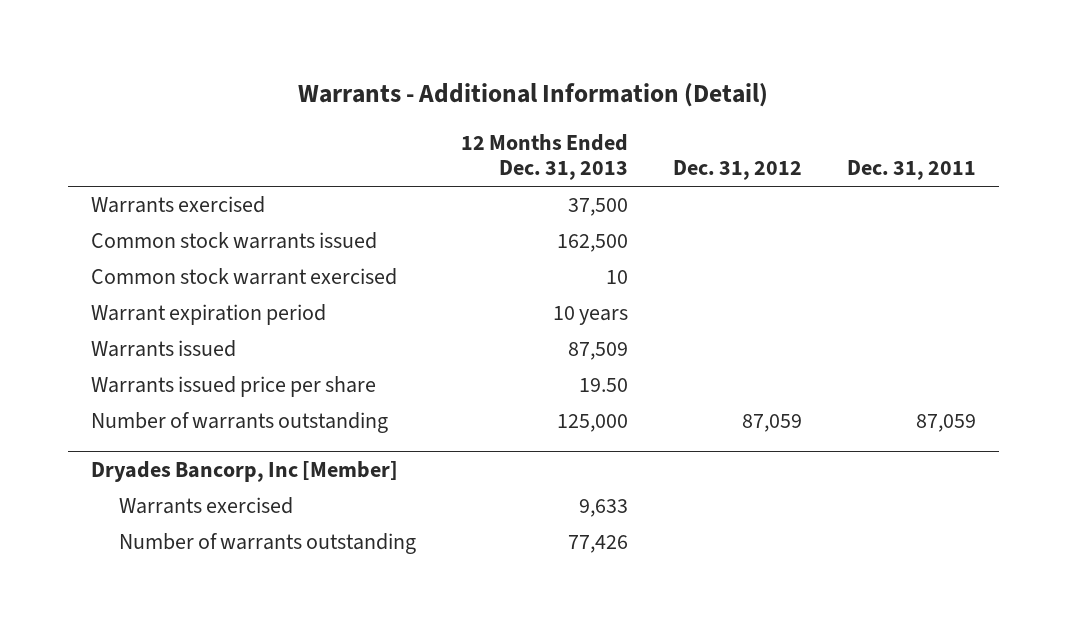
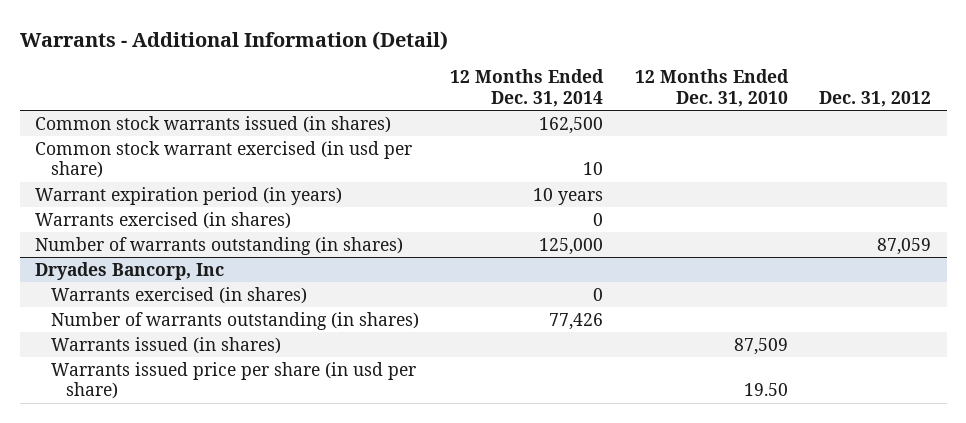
- | 12 Months Ended Dec. 31, 2013 | Dec. 31, 2012 | Dec. 31, 2011
+ | 12 Months Ended Dec. 31, 2014 | 12 Months Ended Dec. 31, 2010 | Dec. 31, 2012
- Warrants exercised | 37,500 | |
- Common stock warrants issued | 162,500 | |
- Common stock warrant exercised | 10 | |
- Warrant expiration period | 10 years | |
- Warrants issued | 87,509 | |
- Warrants issued price per share | 19.50 | |
- Number of warrants outstanding | 125,000 | 87,059 | 87,059
- Dryades Bancorp, Inc [Member]
- Warrants exercised | 9,633 | |
- Number of warrants outstanding | 77,426 | |
+ Common stock warrants issued (in shares) | 162,500 | |
+ Common stock warrant exercised (in usd per share) | 10 | |
+ Warrant expiration period (in years) | 10 years | |
+ Warrants exercised (in shares) | 0 | |
+ Number of warrants outstanding (in shares) | 125,000 | | 87,059
+ Dryades Bancorp, Inc
+ Warrants exercised (in shares) | 0 | |
+ Number of warrants outstanding (in shares) | 77,426 | |
+ Warrants issued (in shares) | | 87,509 |
+ Warrants issued price per share (in usd per share) | | 19.50 |

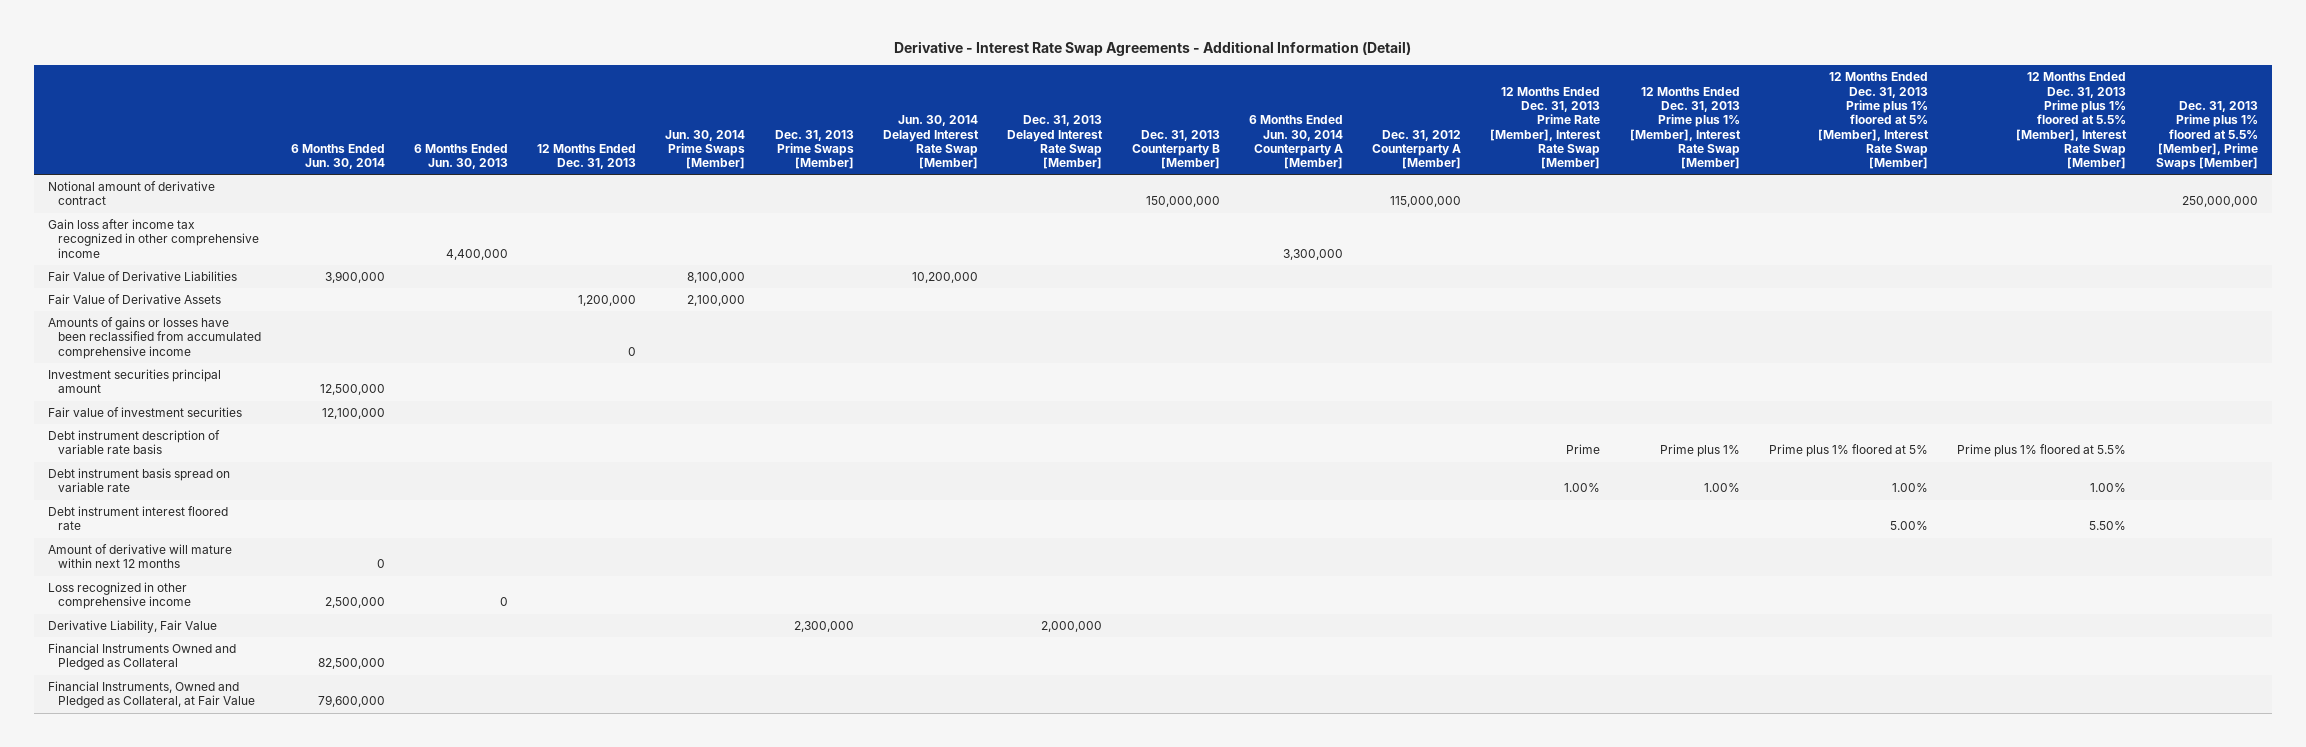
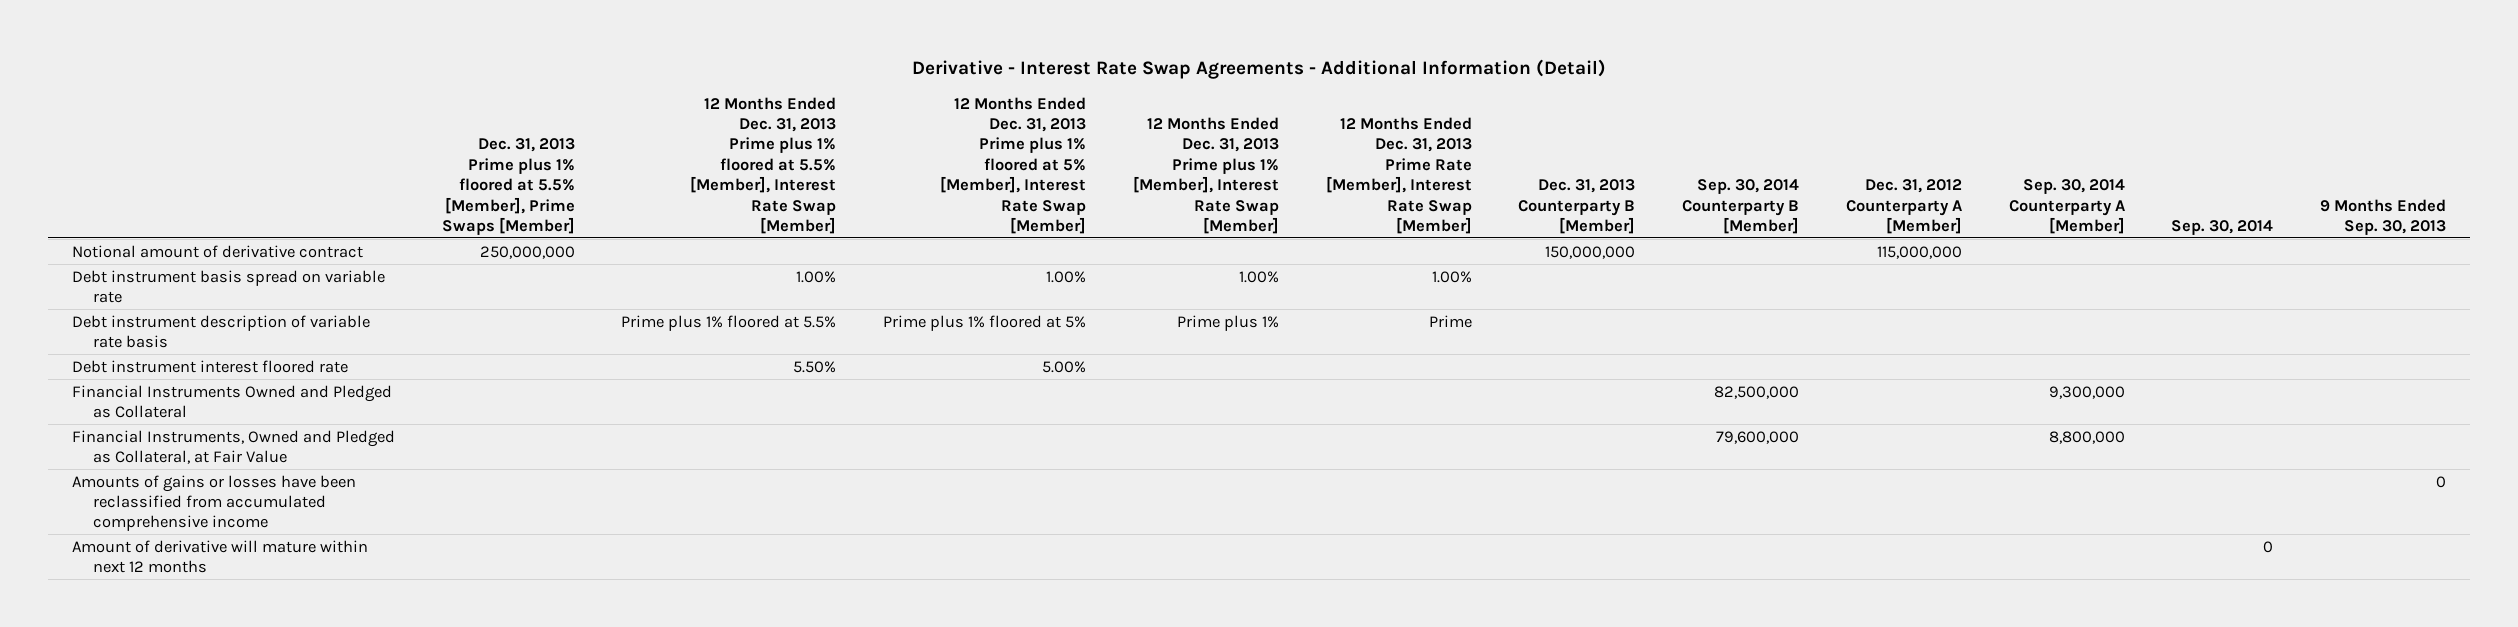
- | 6 Months Ended Jun. 30, 2014 | 6 Months Ended Jun. 30, 2013 | 12 Months Ended Dec. 31, 2013 | Jun. 30, 2014 Prime Swaps [Member] | Dec. 31, 2013 Prime Swaps [Member] | Jun. 30, 2014 Delayed Interest Rate Swap [Member] | Dec. 31, 2013 Delayed Interest Rate Swap [Member] | Dec. 31, 2013 Counterparty B [Member] | 6 Months Ended Jun. 30, 2014 Counterparty A [Member] | Dec. 31, 2012 Counterparty A [Member] | 12 Months Ended Dec. 31, 2013 Prime Rate [Member], Interest Rate Swap [Member] | 12 Months Ended Dec. 31, 2013 Prime plus 1% [Member], Interest Rate Swap [Member] | 12 Months Ended Dec. 31, 2013 Prime plus 1% floored at 5% [Member], Interest Rate Swap [Member] | 12 Months Ended Dec. 31, 2013 Prime plus 1% floored at 5.5% [Member], Interest Rate Swap [Member] | Dec. 31, 2013 Prime plus 1% floored at 5.5% [Member], Prime Swaps [Member]
+ | Dec. 31, 2013 Prime plus 1% floored at 5.5% [Member], Prime Swaps [Member] | 12 Months Ended Dec. 31, 2013 Prime plus 1% floored at 5.5% [Member], Interest Rate Swap [Member] | 12 Months Ended Dec. 31, 2013 Prime plus 1% floored at 5% [Member], Interest Rate Swap [Member] | 12 Months Ended Dec. 31, 2013 Prime plus 1% [Member], Interest Rate Swap [Member] | 12 Months Ended Dec. 31, 2013 Prime Rate [Member], Interest Rate Swap [Member] | Dec. 31, 2013 Counterparty B [Member] | Sep. 30, 2014 Counterparty B [Member] | Dec. 31, 2012 Counterparty A [Member] | Sep. 30, 2014 Counterparty A [Member] | Sep. 30, 2014 | 9 Months Ended Sep. 30, 2013
- Gain loss after income tax recognized in other comprehensive income | | 4,400,000 | | | | | | | 3,300,000 | | | | | |
- Fair Value of Derivative Liabilities | 3,900,000 | | | 8,100,000 | | 10,200,000 | | | | | | | | |
- Fair Value of Derivative Assets | | | 1,200,000 | 2,100,000 | | | | | | | | | | |
- Investment securities principal amount | 12,500,000 | | | | | | | | | | | | | |
- Fair value of investment securities | 12,100,000 | | | | | | | | | | | | | |
moved down: Debt instrument description of variable rate basis | | Prime plus 1% floored at 5.5% | Prime plus 1% floored at 5% | Prime plus 1% | Prime | | | | | |
- Loss recognized in other comprehensive income | 2,500,000 | 0 | | | | | | | | | | | | |
- Derivative Liability, Fair Value | | | | | 2,300,000 | | 2,000,000 | | | | | | | |
moved down: Amounts of gains or losses have been reclassified from accumulated comprehensive income | | | | | | | | | | | 0
moved down: Amount of derivative will mature within next 12 months | | | | | | | | | | 0 |

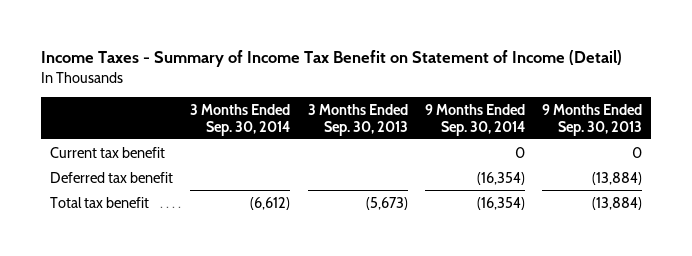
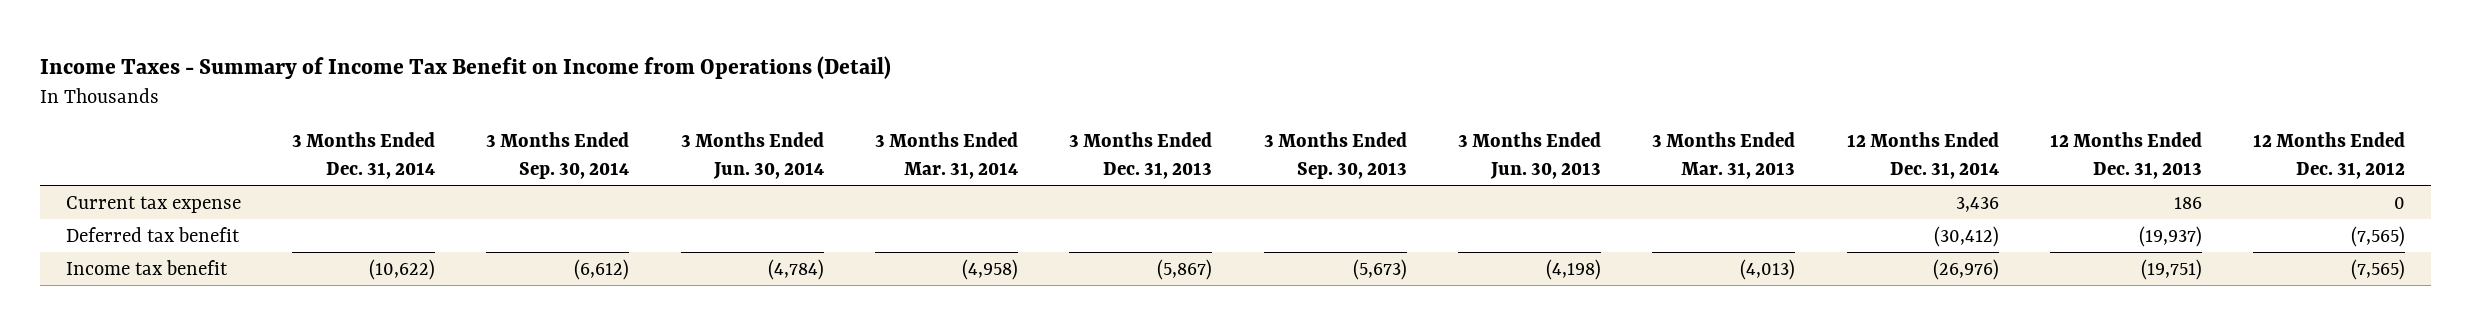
- Income Taxes - Summary of Income Tax Benefit on Statement of Income (Detail)
+ Income Taxes - Summary of Income Tax Benefit on Income from Operations (Detail)
- | 3 Months Ended Sep. 30, 2014 | 3 Months Ended Sep. 30, 2013 | 9 Months Ended Sep. 30, 2014 | 9 Months Ended Sep. 30, 2013
+ | 3 Months Ended Dec. 31, 2014 | 3 Months Ended Sep. 30, 2014 | 3 Months Ended Jun. 30, 2014 | 3 Months Ended Mar. 31, 2014 | 3 Months Ended Dec. 31, 2013 | 3 Months Ended Sep. 30, 2013 | 3 Months Ended Jun. 30, 2013 | 3 Months Ended Mar. 31, 2013 | 12 Months Ended Dec. 31, 2014 | 12 Months Ended Dec. 31, 2013 | 12 Months Ended Dec. 31, 2012
- Current tax benefit | | | 0 | 0
+ Current tax expense | | | | | | | | | 3,436 | 186 | 0
- Total tax benefit | (6,612) | (5,673) | (16,354) | (13,884)
+ Income tax benefit | (10,622) | (6,612) | (4,784) | (4,958) | (5,867) | (5,673) | (4,198) | (4,013) | (26,976) | (19,751) | (7,565)

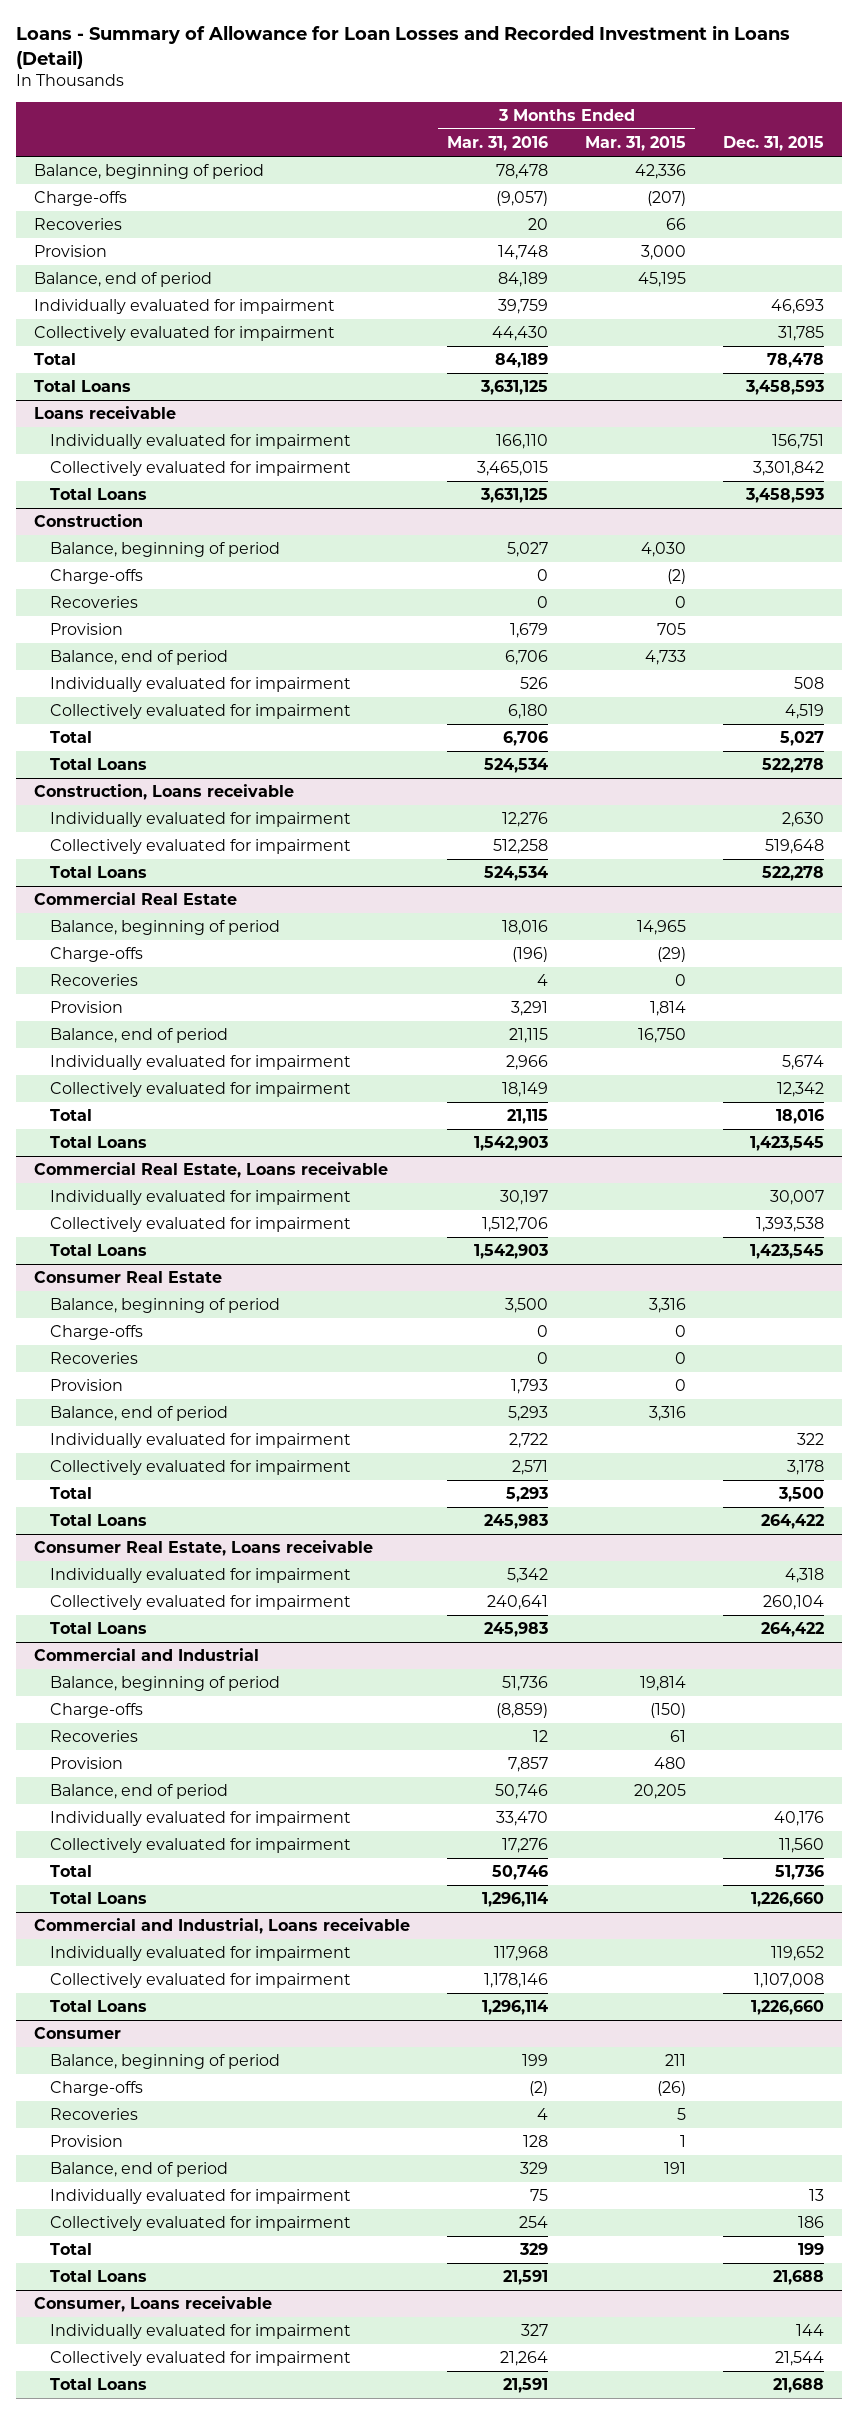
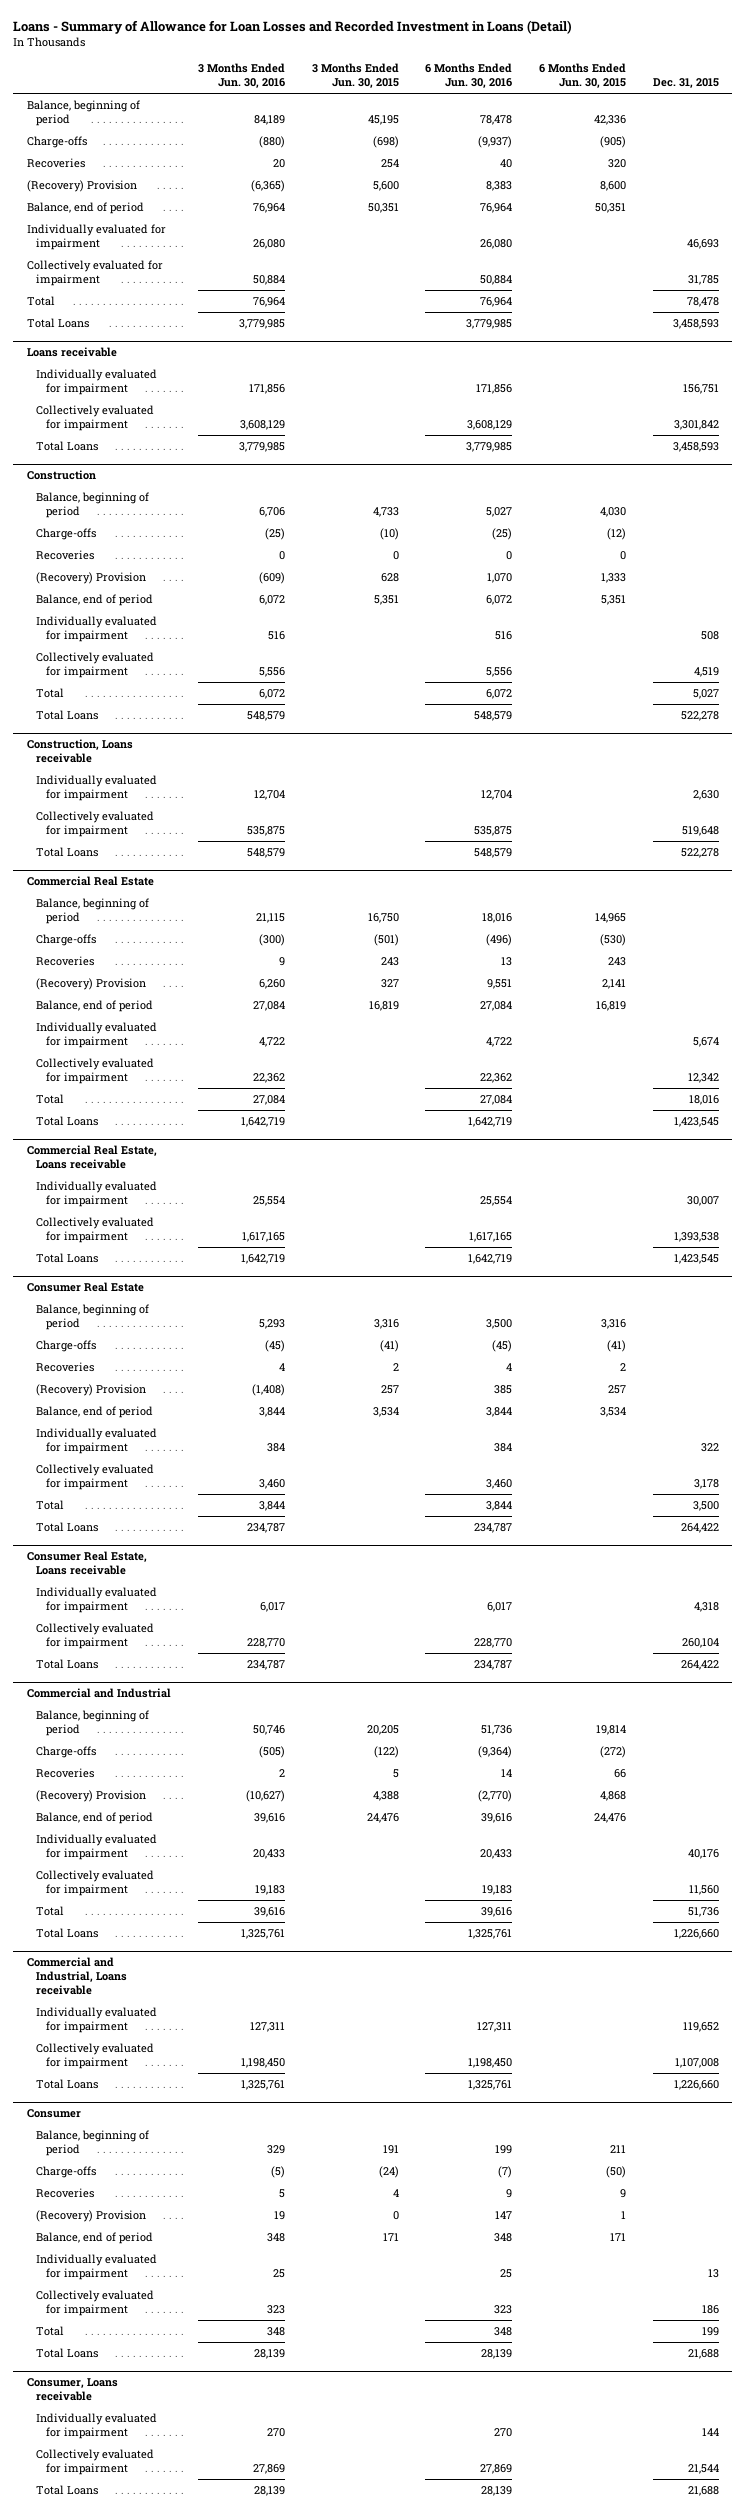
- | 3 Months Ended Mar. 31, 2016 | 3 Months Ended Mar. 31, 2015 | Dec. 31, 2015
+ | 3 Months Ended Jun. 30, 2016 | 3 Months Ended Jun. 30, 2015 | 6 Months Ended Jun. 30, 2016 | 6 Months Ended Jun. 30, 2015 | Dec. 31, 2015
- Provision | 14,748 | 3,000 |
+ (Recovery) Provision | (6,365) | 5,600 | 8,383 | 8,600 |
@ Construction
- Provision | 1,679 | 705 |
+ (Recovery) Provision | (609) | 628 | 1,070 | 1,333 |
@ Commercial Real Estate
- Provision | 3,291 | 1,814 |
+ (Recovery) Provision | 6,260 | 327 | 9,551 | 2,141 |
@ Consumer Real Estate
- Provision | 1,793 | 0 |
+ (Recovery) Provision | (1,408) | 257 | 385 | 257 |
@ Commercial and Industrial
- Provision | 7,857 | 480 |
+ (Recovery) Provision | (10,627) | 4,388 | (2,770) | 4,868 |
@ Consumer
- Provision | 128 | 1 |
+ (Recovery) Provision | 19 | 0 | 147 | 1 |

